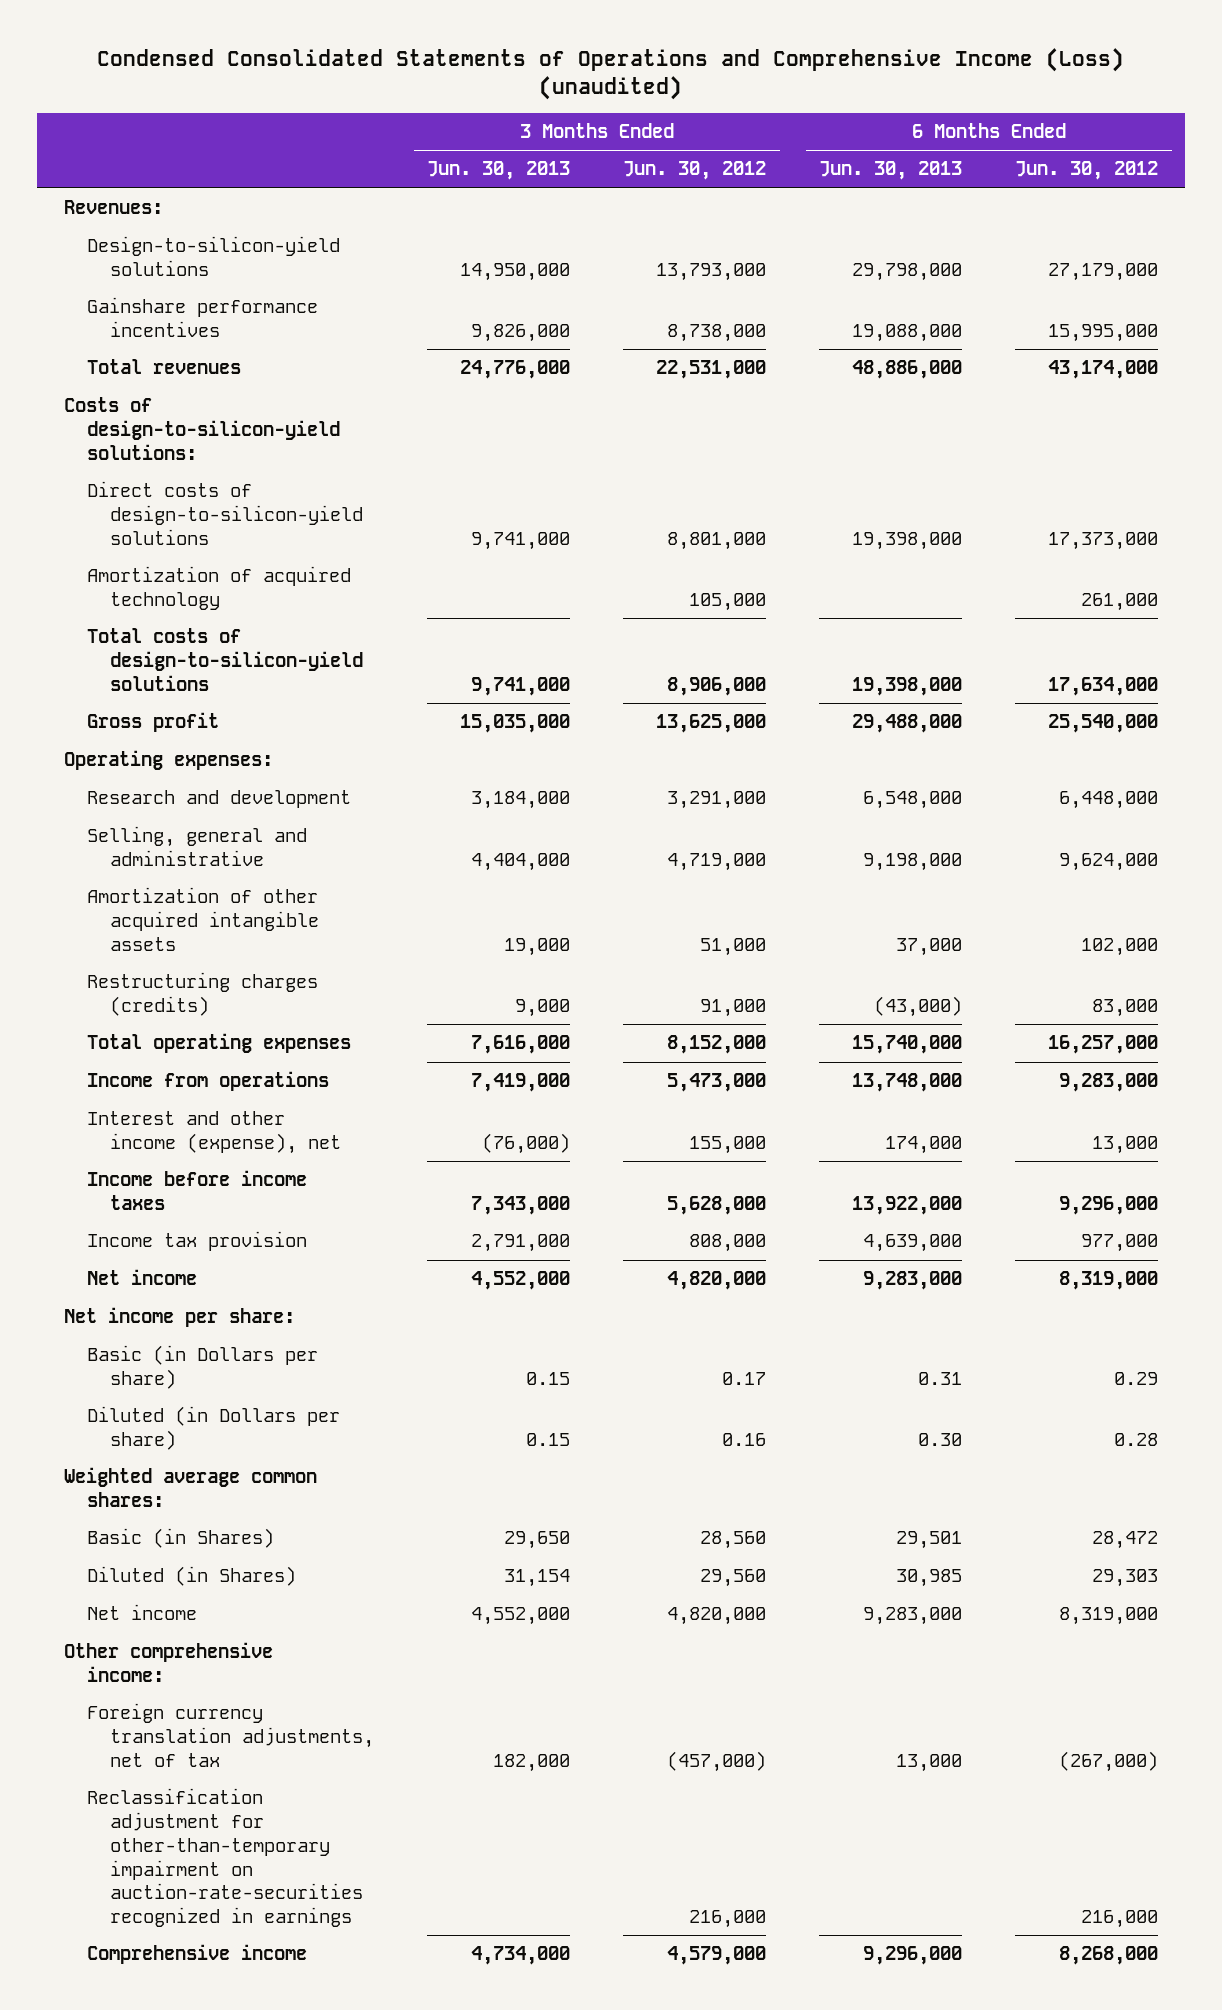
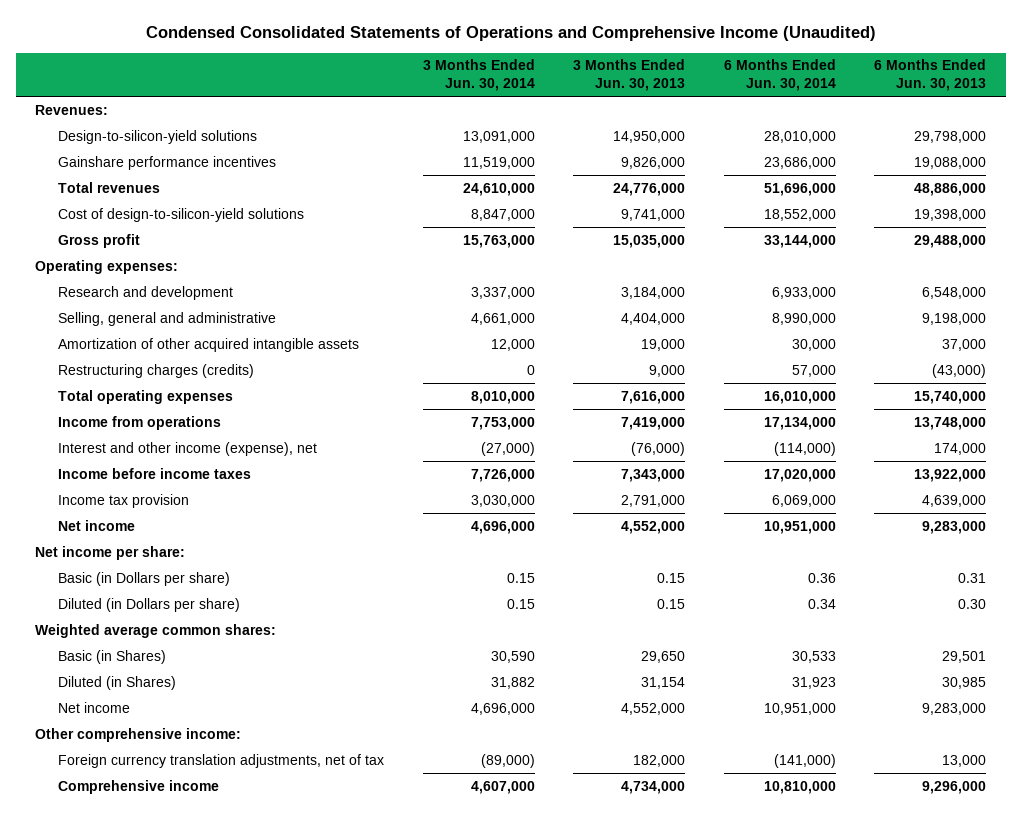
- Condensed Consolidated Statements of Operations and Comprehensive Income (Loss) (unaudited)
+ Condensed Consolidated Statements of Operations and Comprehensive Income (Unaudited)
- | 3 Months Ended Jun. 30, 2013 | 3 Months Ended Jun. 30, 2012 | 6 Months Ended Jun. 30, 2013 | 6 Months Ended Jun. 30, 2012
+ | 3 Months Ended Jun. 30, 2014 | 3 Months Ended Jun. 30, 2013 | 6 Months Ended Jun. 30, 2014 | 6 Months Ended Jun. 30, 2013
- Costs of design-to-silicon-yield solutions:
- Direct costs of design-to-silicon-yield solutions | 9,741,000 | 8,801,000 | 19,398,000 | 17,373,000
- Amortization of acquired technology | | 105,000 | | 261,000
- Total costs of design-to-silicon-yield solutions | 9,741,000 | 8,906,000 | 19,398,000 | 17,634,000
+ Cost of design-to-silicon-yield solutions | 8,847,000 | 9,741,000 | 18,552,000 | 19,398,000
- Reclassification adjustment for other-than-temporary impairment on auction-rate-securities recognized in earnings | | 216,000 | | 216,000

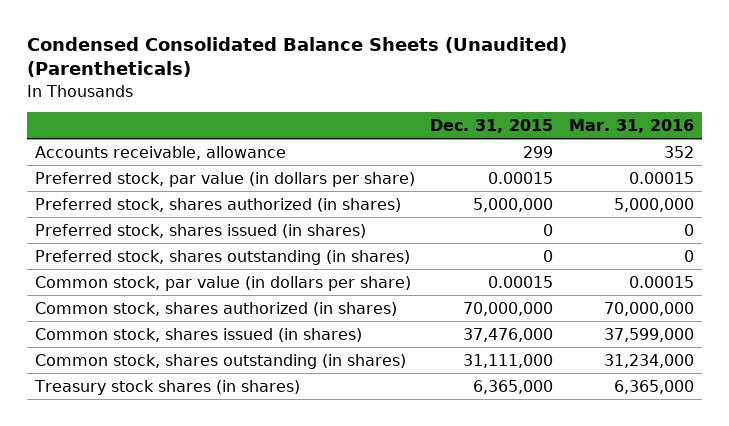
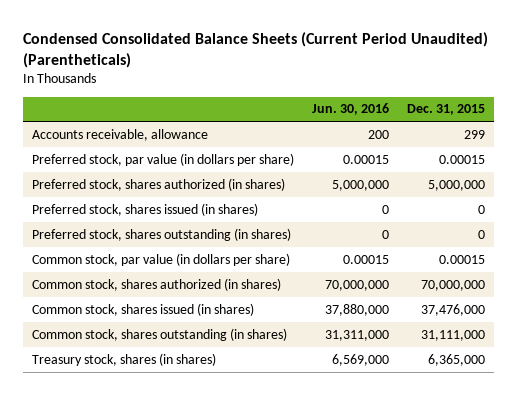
- Condensed Consolidated Balance Sheets (Unaudited) (Parentheticals)
+ Condensed Consolidated Balance Sheets (Current Period Unaudited) (Parentheticals)
- | Dec. 31, 2015 | Mar. 31, 2016
+ | Jun. 30, 2016 | Dec. 31, 2015
- Treasury stock shares (in shares) | 6,365,000 | 6,365,000
+ Treasury stock, shares (in shares) | 6,569,000 | 6,365,000

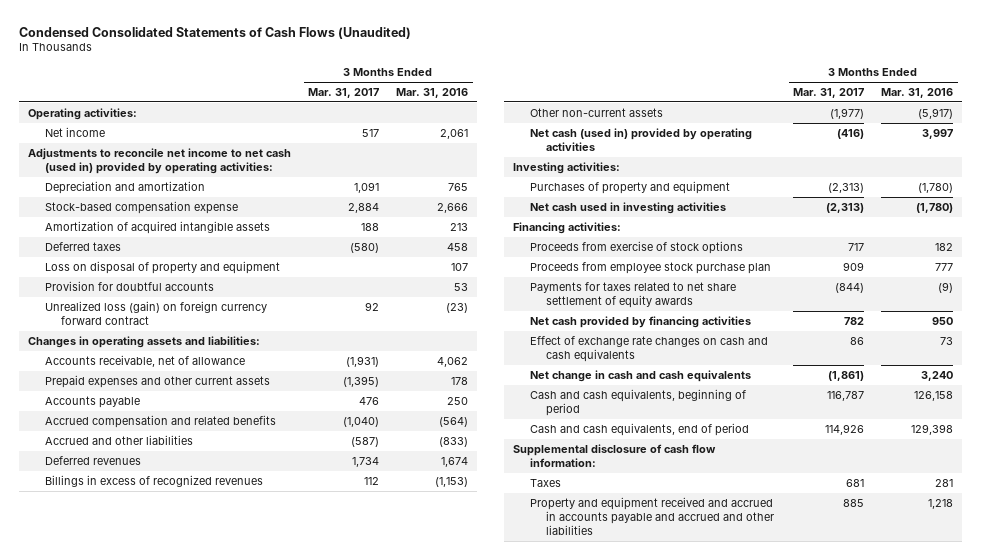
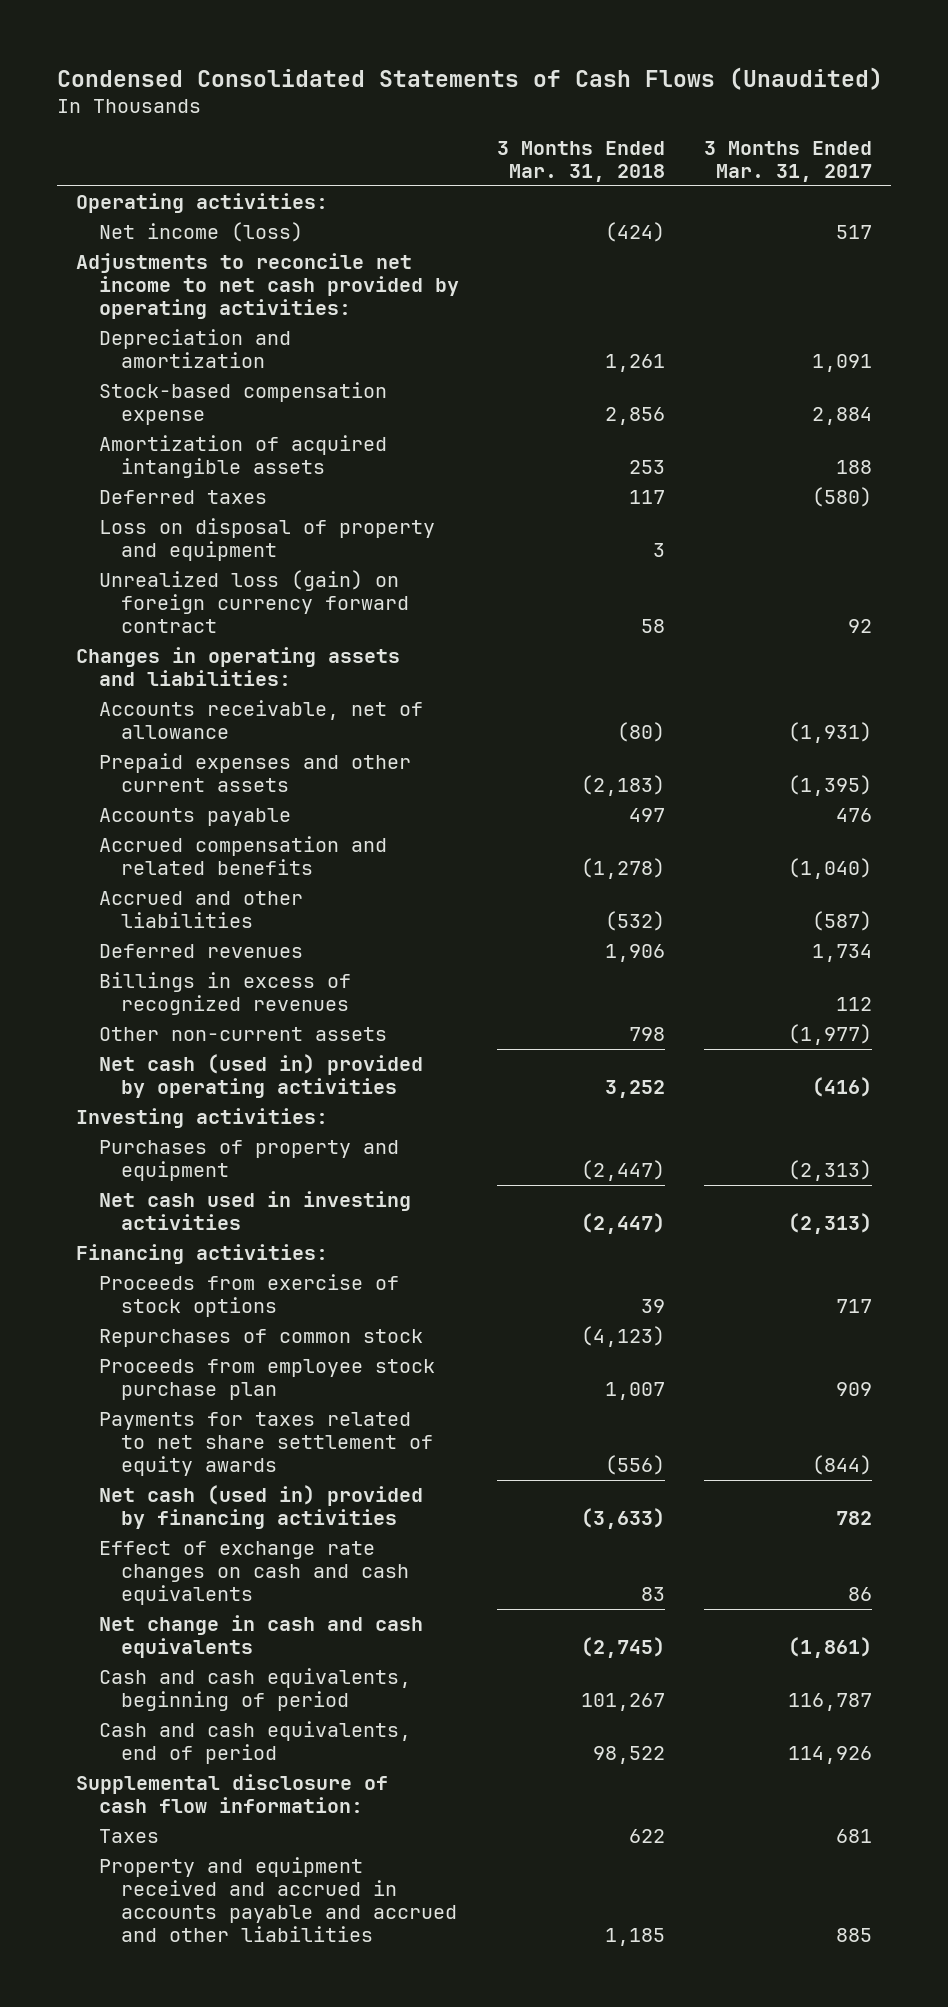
- | 3 Months Ended Mar. 31, 2017 | 3 Months Ended Mar. 31, 2016
+ | 3 Months Ended Mar. 31, 2018 | 3 Months Ended Mar. 31, 2017
- Net income | 517 | 2,061
- Adjustments to reconcile net income to net cash (used in) provided by operating activities:
+ Net income (loss) | (424) | 517
+ Adjustments to reconcile net income to net cash provided by operating activities:
- Provision for doubtful accounts | | 53
+ Repurchases of common stock | (4,123) |
- Net cash provided by financing activities | 782 | 950
+ Net cash (used in) provided by financing activities | (3,633) | 782

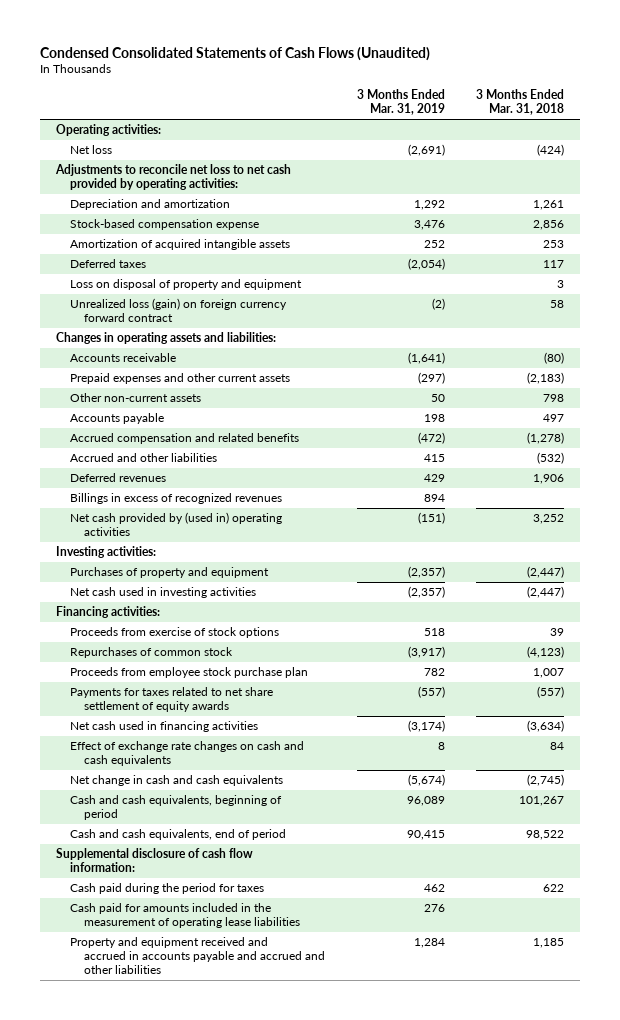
- | 3 Months Ended Mar. 31, 2018 | 3 Months Ended Mar. 31, 2017
+ | 3 Months Ended Mar. 31, 2019 | 3 Months Ended Mar. 31, 2018
- Net income (loss) | (424) | 517
- Adjustments to reconcile net income to net cash provided by operating activities:
+ Net loss | (2,691) | (424)
+ Adjustments to reconcile net loss to net cash provided by operating activities:
- Accounts receivable, net of allowance | (80) | (1,931)
+ Accounts receivable | (1,641) | (80)
moved up: Other non-current assets | 50 | 798
- Net cash (used in) provided by operating activities | 3,252 | (416)
+ Net cash provided by (used in) operating activities | (151) | 3,252
- Payments for taxes related to net share settlement of equity awards | (556) | (844)
- Net cash (used in) provided by financing activities | (3,633) | 782
- Effect of exchange rate changes on cash and cash equivalents | 83 | 86
+ Payments for taxes related to net share settlement of equity awards | (557) | (557)
+ Net cash used in financing activities | (3,174) | (3,634)
+ Effect of exchange rate changes on cash and cash equivalents | 8 | 84
- Taxes | 622 | 681
+ Cash paid during the period for taxes | 462 | 622
+ Cash paid for amounts included in the measurement of operating lease liabilities | 276 |

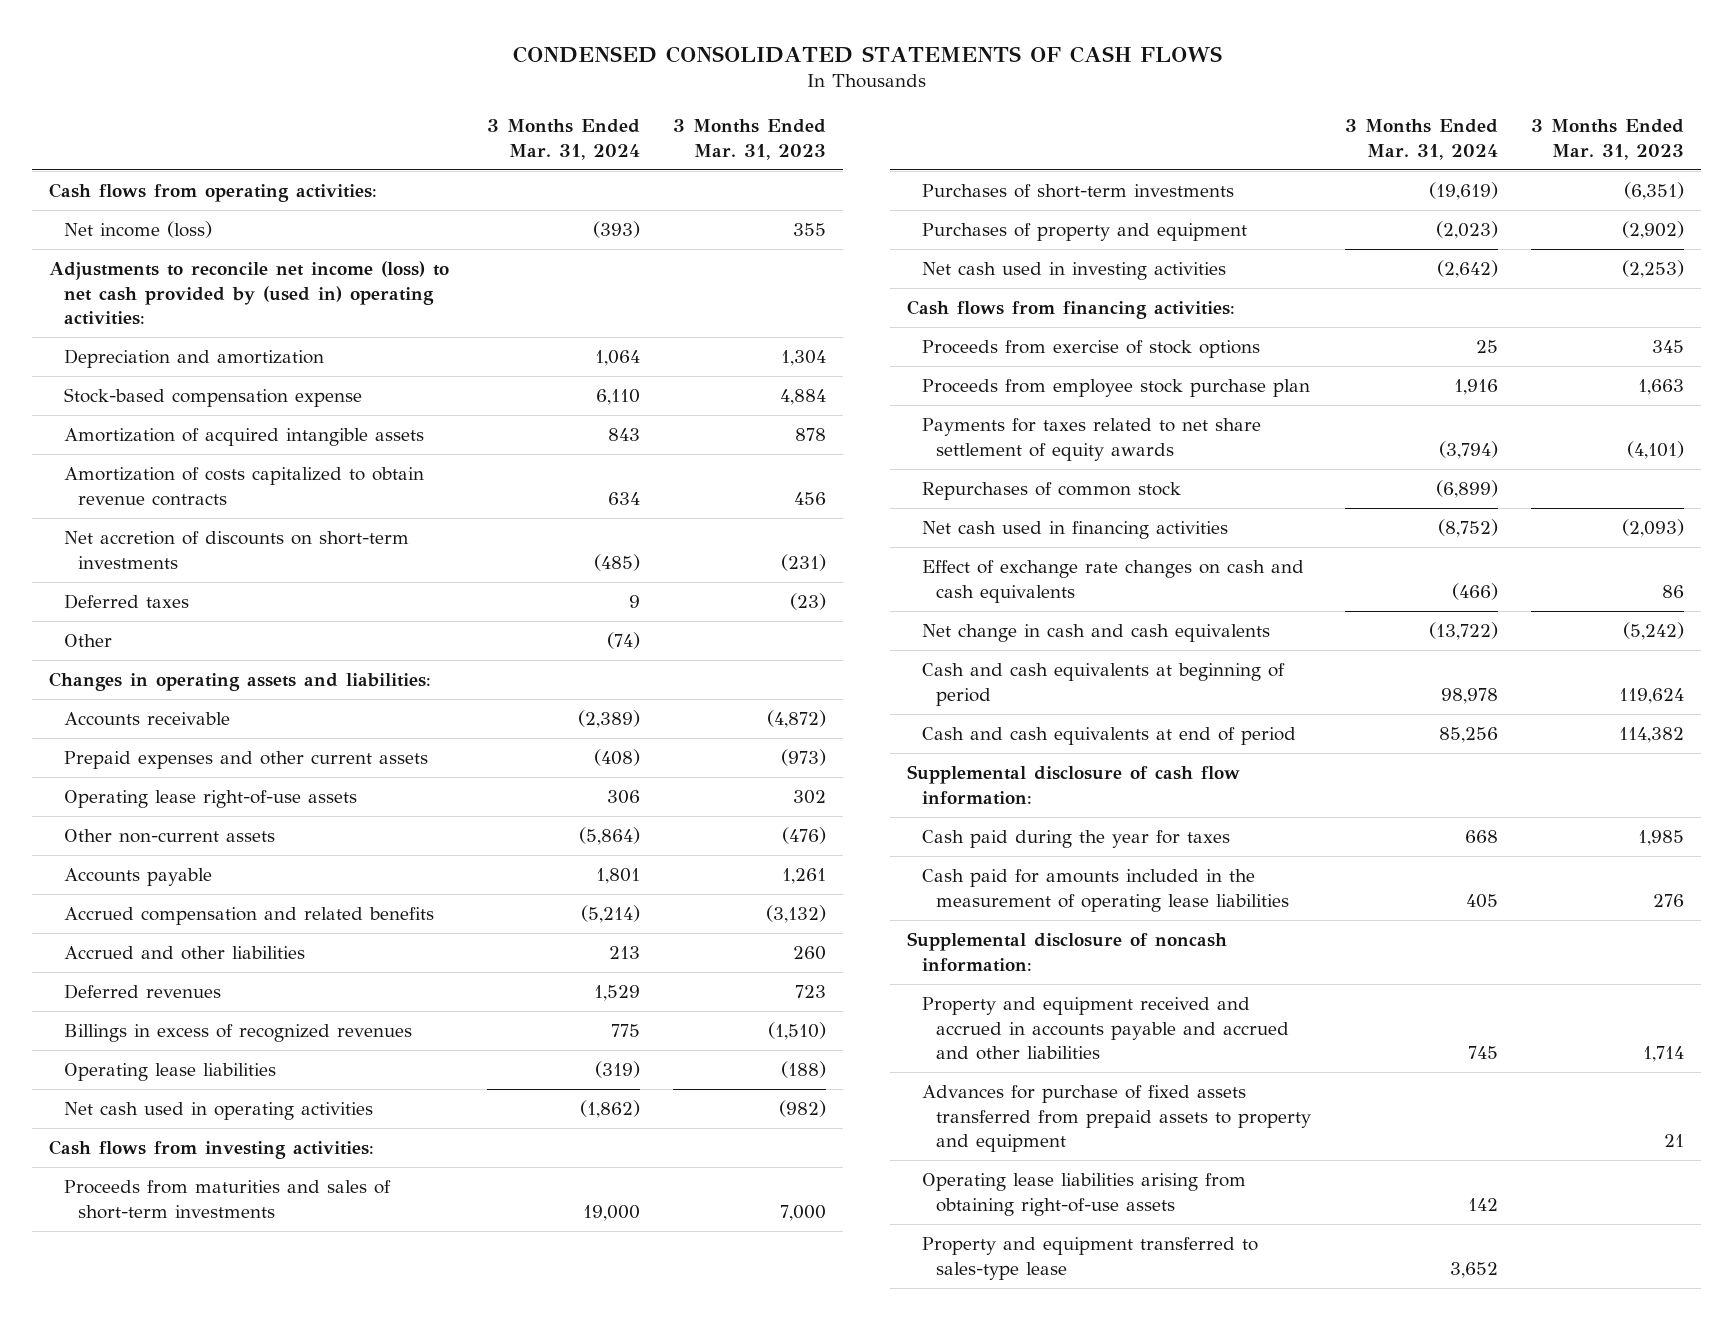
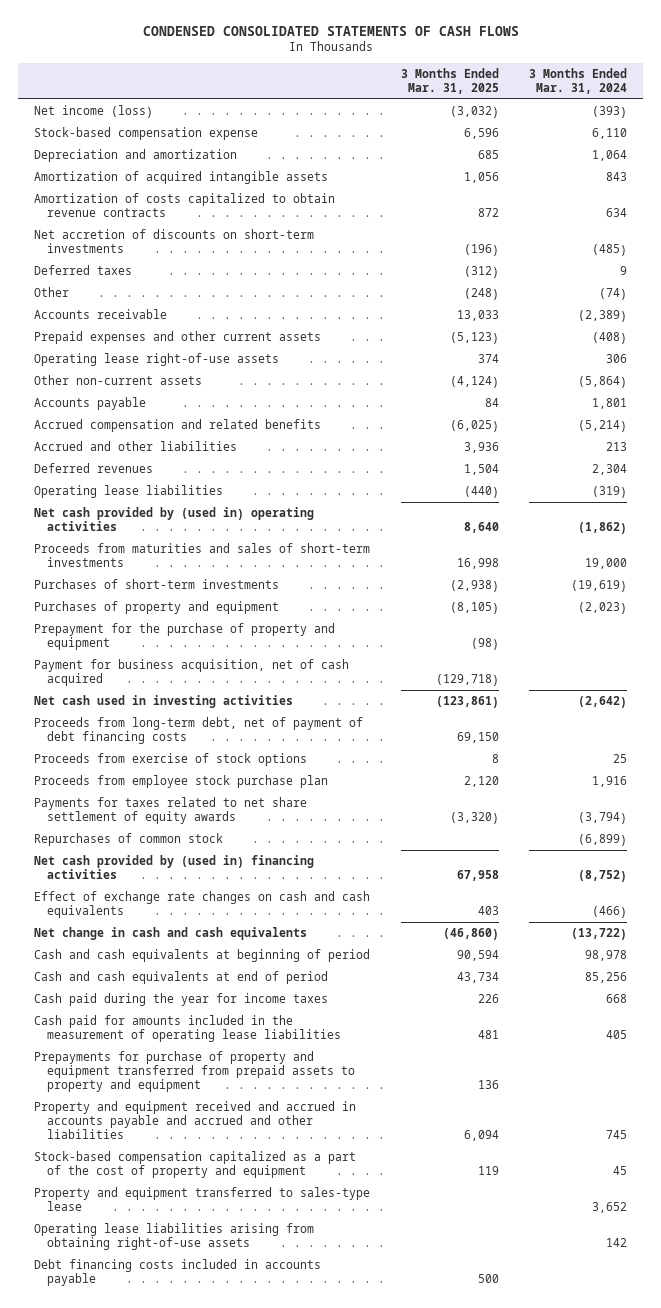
- | 3 Months Ended Mar. 31, 2024 | 3 Months Ended Mar. 31, 2023
+ | 3 Months Ended Mar. 31, 2025 | 3 Months Ended Mar. 31, 2024
- Cash flows from operating activities:
- Adjustments to reconcile net income (loss) to net cash provided by (used in) operating activities:
moved down: Depreciation and amortization | 685 | 1,064
- Changes in operating assets and liabilities:
- Deferred revenues | 1,529 | 723
- Billings in excess of recognized revenues | 775 | (1,510)
+ Deferred revenues | 1,504 | 2,304
- Net cash used in operating activities | (1,862) | (982)
- Cash flows from investing activities:
+ Net cash provided by (used in) operating activities | 8,640 | (1,862)
+ Prepayment for the purchase of property and equipment | (98) |
+ Payment for business acquisition, net of cash acquired | (129,718) |
- Cash flows from financing activities:
+ Proceeds from long-term debt, net of payment of debt financing costs | 69,150 |
- Net cash used in financing activities | (8,752) | (2,093)
+ Net cash provided by (used in) financing activities | 67,958 | (8,752)
- Supplemental disclosure of cash flow information:
- Cash paid during the year for taxes | 668 | 1,985
+ Cash paid during the year for income taxes | 226 | 668
- Supplemental disclosure of noncash information:
+ Prepayments for purchase of property and equipment transferred from prepaid assets to property and equipment | 136 |
- Advances for purchase of fixed assets transferred from prepaid assets to property and equipment | | 21
+ Stock-based compensation capitalized as a part of the cost of property and equipment | 119 | 45
moved down: Operating lease liabilities arising from obtaining right-of-use assets | | 142
+ Debt financing costs included in accounts payable | 500 |

